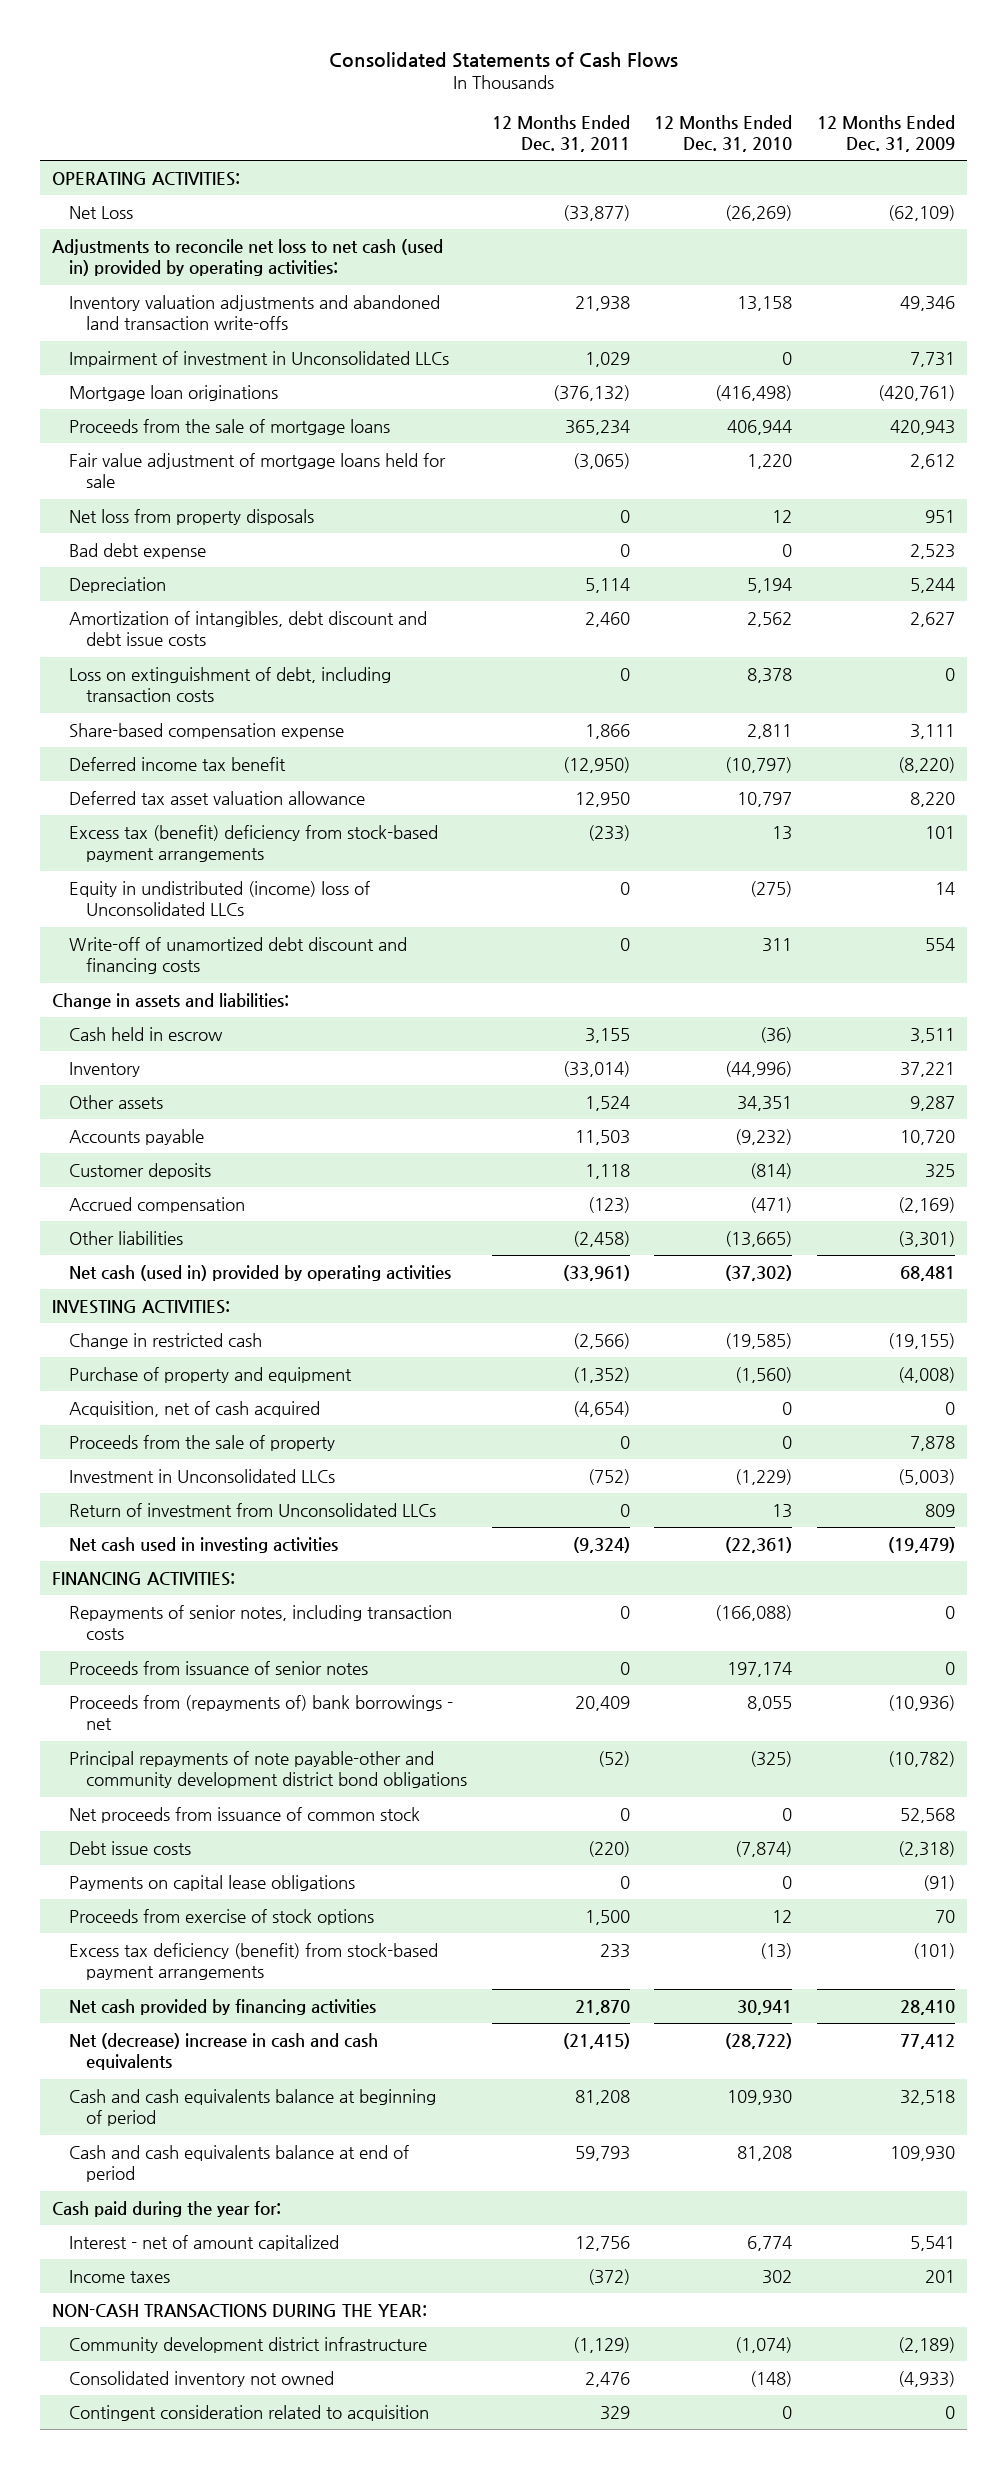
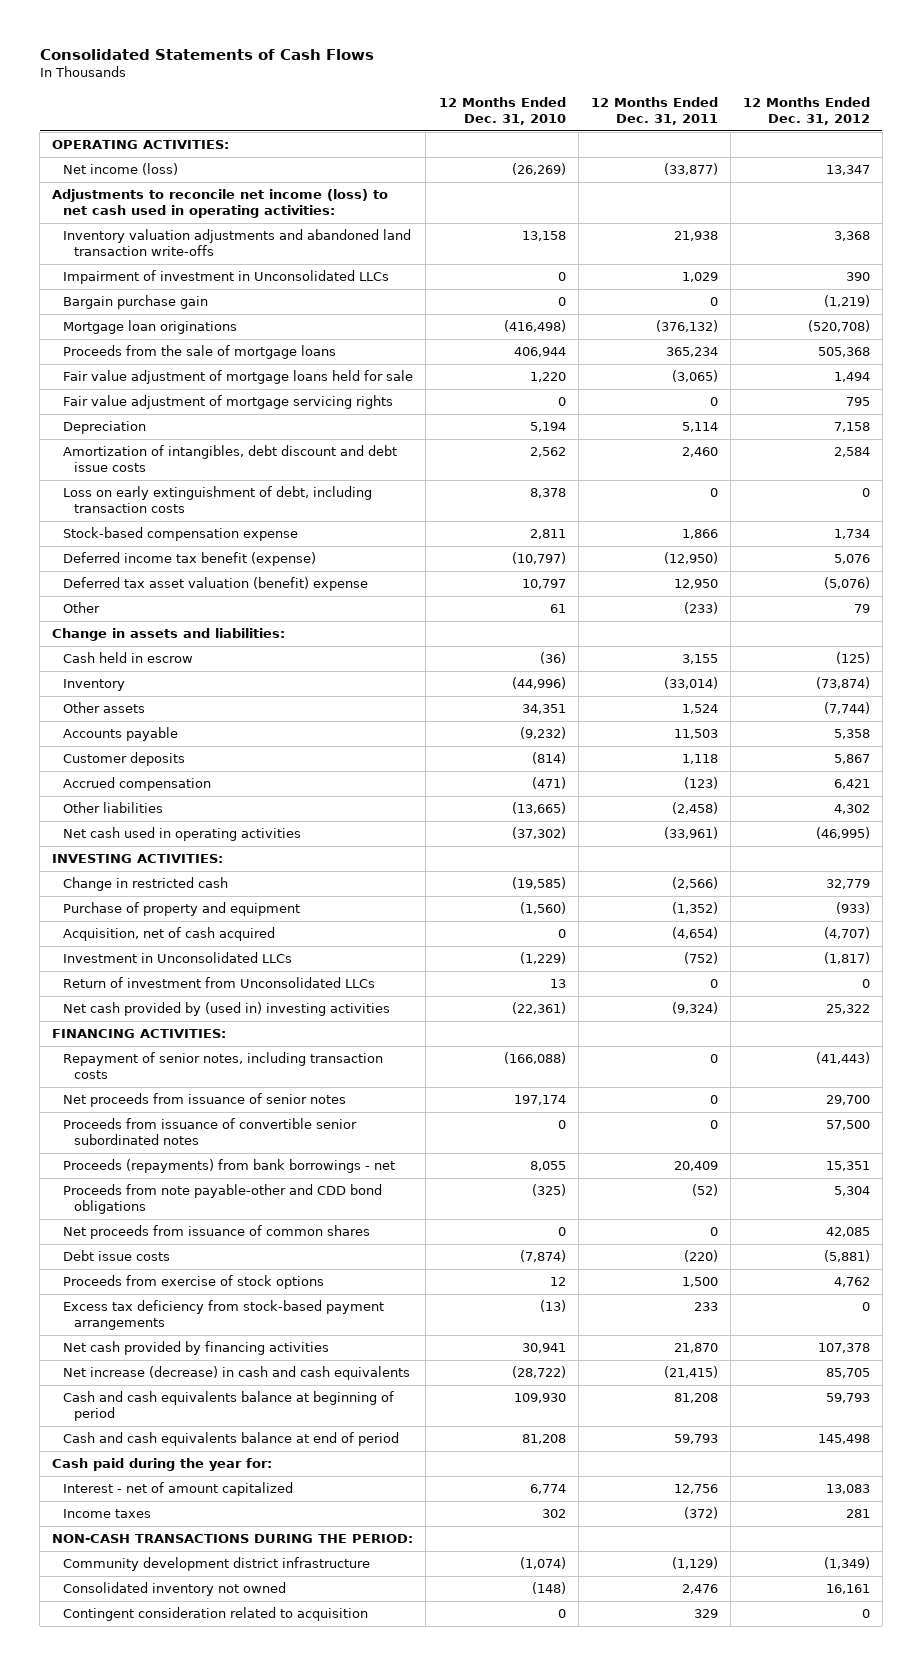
- | 12 Months Ended Dec. 31, 2011 | 12 Months Ended Dec. 31, 2010 | 12 Months Ended Dec. 31, 2009
+ | 12 Months Ended Dec. 31, 2010 | 12 Months Ended Dec. 31, 2011 | 12 Months Ended Dec. 31, 2012
- Net Loss | (33,877) | (26,269) | (62,109)
- Adjustments to reconcile net loss to net cash (used in) provided by operating activities:
+ Net income (loss) | (26,269) | (33,877) | 13,347
+ Adjustments to reconcile net income (loss) to net cash used in operating activities:
+ Bargain purchase gain | 0 | 0 | (1,219)
- Net loss from property disposals | 0 | 12 | 951
- Bad debt expense | 0 | 0 | 2,523
+ Fair value adjustment of mortgage servicing rights | 0 | 0 | 795
- Loss on extinguishment of debt, including transaction costs | 0 | 8,378 | 0
- Share-based compensation expense | 1,866 | 2,811 | 3,111
- Deferred income tax benefit | (12,950) | (10,797) | (8,220)
- Deferred tax asset valuation allowance | 12,950 | 10,797 | 8,220
- Excess tax (benefit) deficiency from stock-based payment arrangements | (233) | 13 | 101
- Equity in undistributed (income) loss of Unconsolidated LLCs | 0 | (275) | 14
- Write-off of unamortized debt discount and financing costs | 0 | 311 | 554
+ Loss on early extinguishment of debt, including transaction costs | 8,378 | 0 | 0
+ Stock-based compensation expense | 2,811 | 1,866 | 1,734
+ Deferred income tax benefit (expense) | (10,797) | (12,950) | 5,076
+ Deferred tax asset valuation (benefit) expense | 10,797 | 12,950 | (5,076)
+ Other | 61 | (233) | 79
- Net cash (used in) provided by operating activities | (33,961) | (37,302) | 68,481
+ Net cash used in operating activities | (37,302) | (33,961) | (46,995)
- Proceeds from the sale of property | 0 | 0 | 7,878
- Net cash used in investing activities | (9,324) | (22,361) | (19,479)
+ Net cash provided by (used in) investing activities | (22,361) | (9,324) | 25,322
- Repayments of senior notes, including transaction costs | 0 | (166,088) | 0
- Proceeds from issuance of senior notes | 0 | 197,174 | 0
- Proceeds from (repayments of) bank borrowings - net | 20,409 | 8,055 | (10,936)
- Principal repayments of note payable-other and community development district bond obligations | (52) | (325) | (10,782)
- Net proceeds from issuance of common stock | 0 | 0 | 52,568
+ Repayment of senior notes, including transaction costs | (166,088) | 0 | (41,443)
+ Net proceeds from issuance of senior notes | 197,174 | 0 | 29,700
+ Proceeds from issuance of convertible senior subordinated notes | 0 | 0 | 57,500
+ Proceeds (repayments) from bank borrowings - net | 8,055 | 20,409 | 15,351
+ Proceeds from note payable-other and CDD bond obligations | (325) | (52) | 5,304
+ Net proceeds from issuance of common shares | 0 | 0 | 42,085
- Payments on capital lease obligations | 0 | 0 | (91)
- Excess tax deficiency (benefit) from stock-based payment arrangements | 233 | (13) | (101)
+ Excess tax deficiency from stock-based payment arrangements | (13) | 233 | 0
- Net (decrease) increase in cash and cash equivalents | (21,415) | (28,722) | 77,412
+ Net increase (decrease) in cash and cash equivalents | (28,722) | (21,415) | 85,705
- NON-CASH TRANSACTIONS DURING THE YEAR:
+ NON-CASH TRANSACTIONS DURING THE PERIOD:

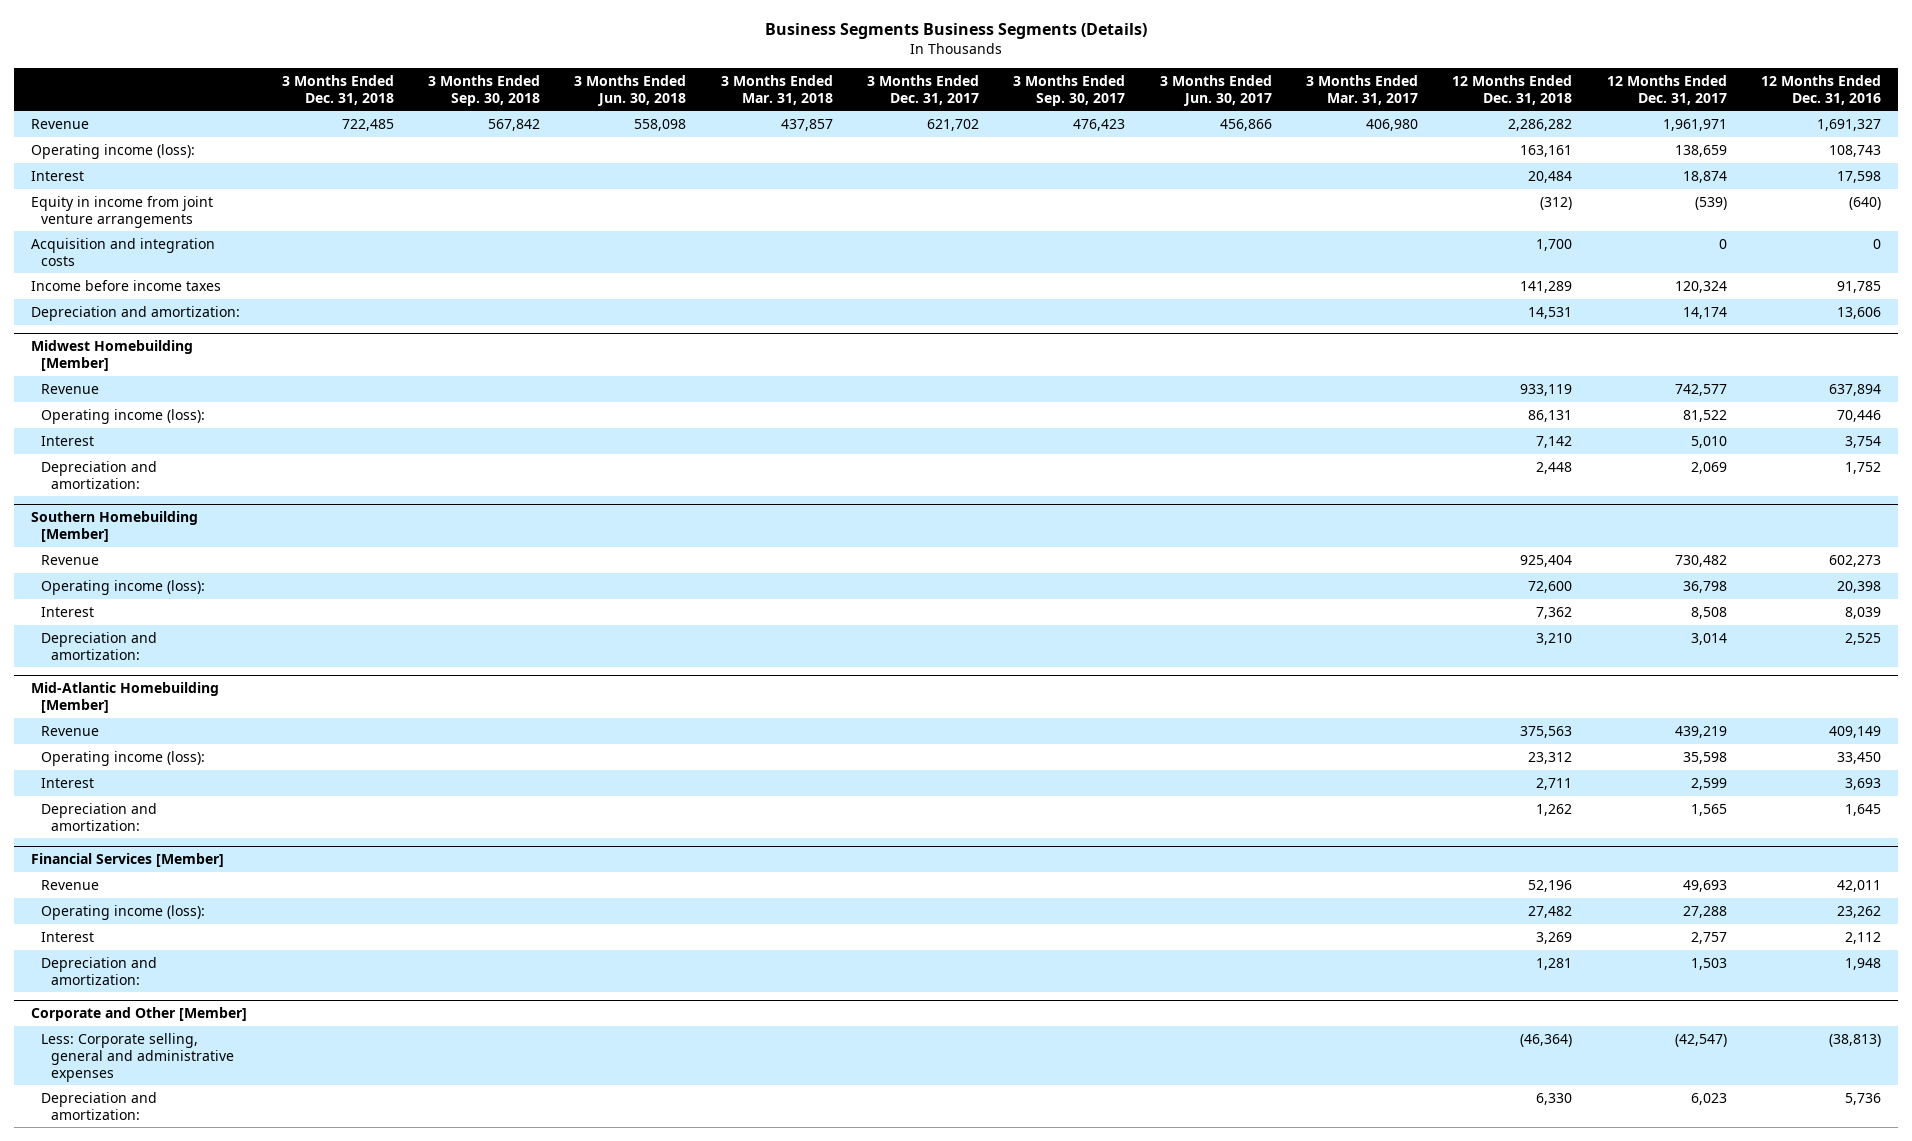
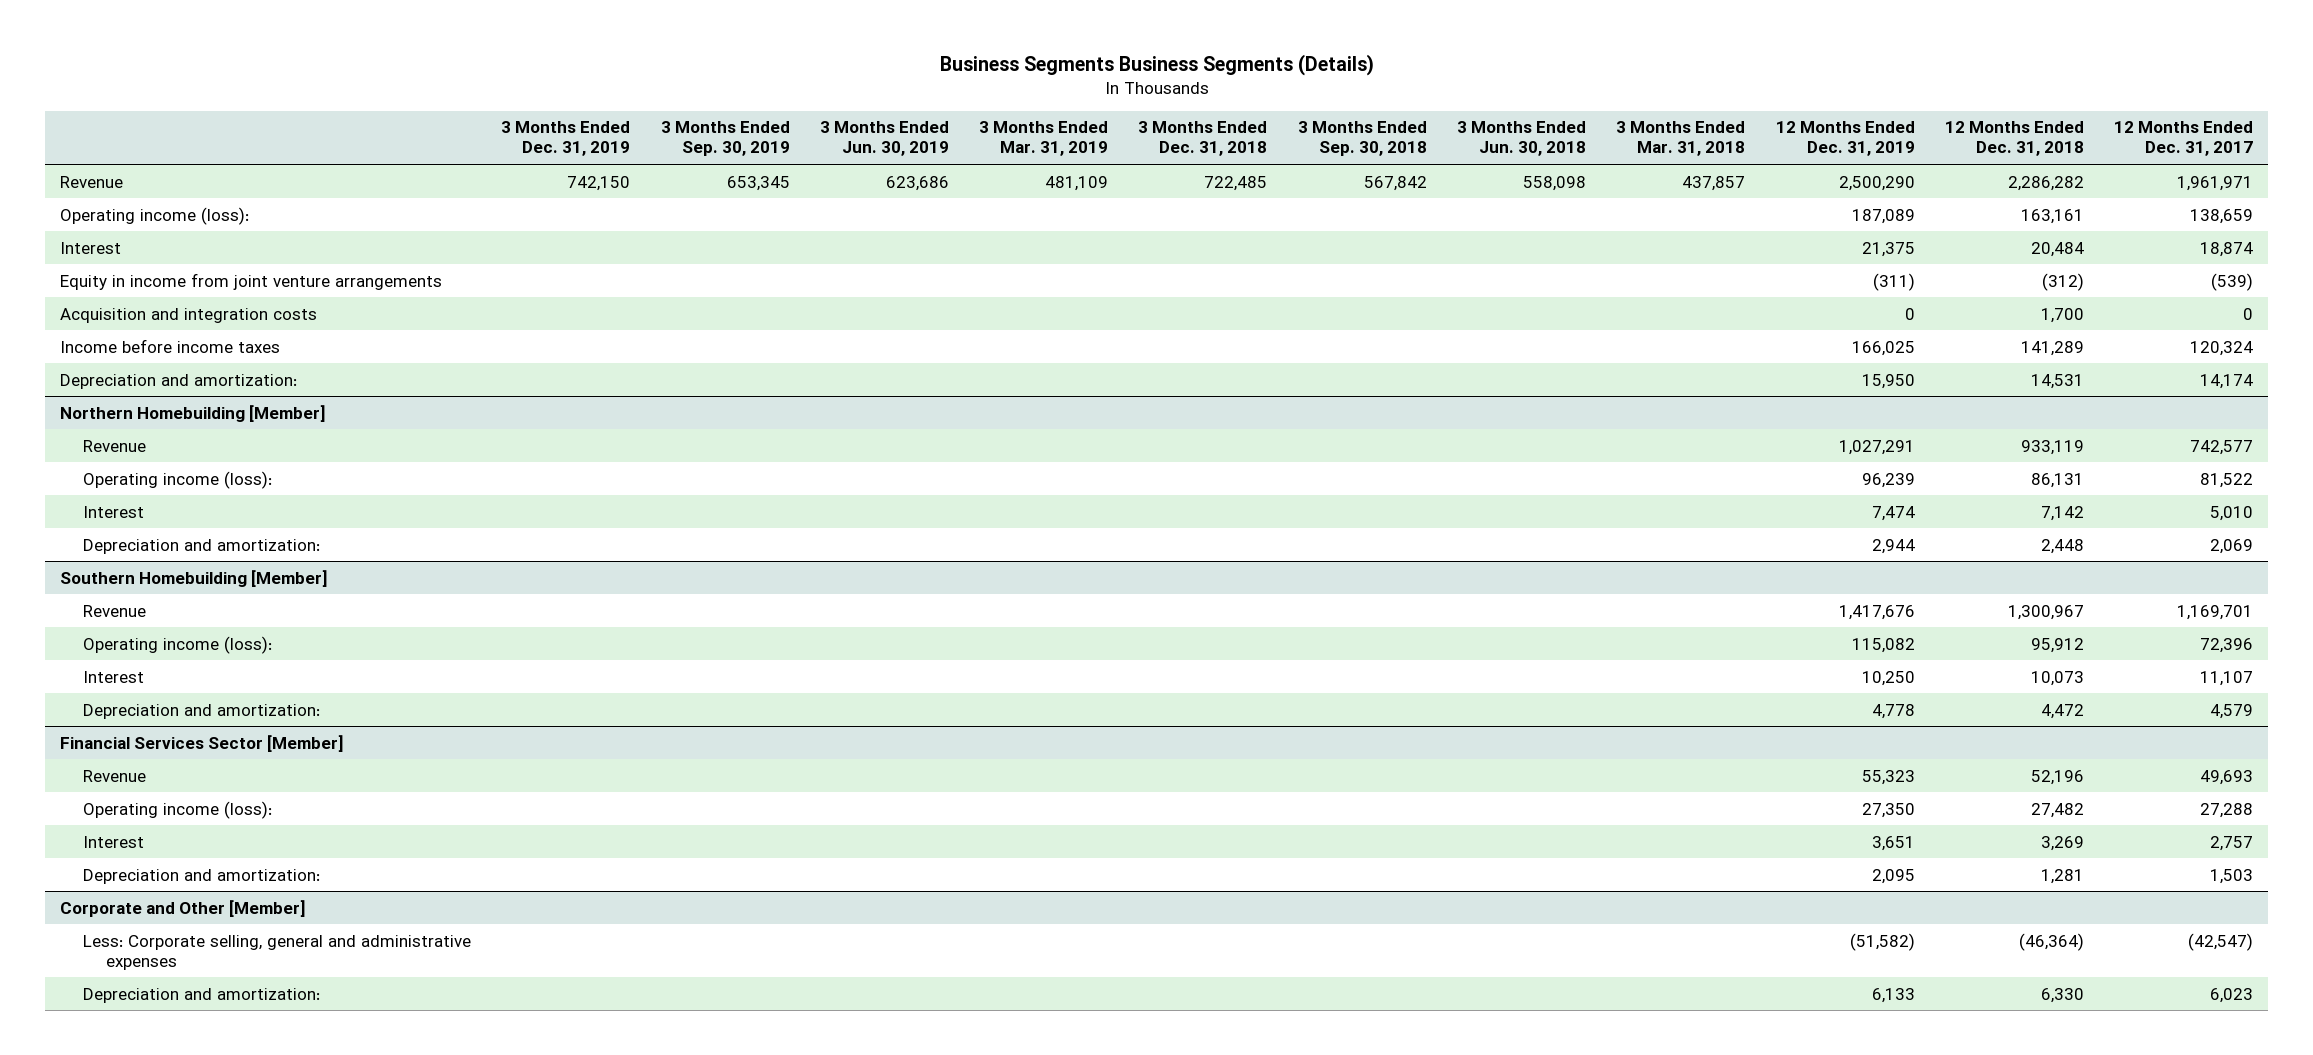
- | 3 Months Ended Dec. 31, 2018 | 3 Months Ended Sep. 30, 2018 | 3 Months Ended Jun. 30, 2018 | 3 Months Ended Mar. 31, 2018 | 3 Months Ended Dec. 31, 2017 | 3 Months Ended Sep. 30, 2017 | 3 Months Ended Jun. 30, 2017 | 3 Months Ended Mar. 31, 2017 | 12 Months Ended Dec. 31, 2018 | 12 Months Ended Dec. 31, 2017 | 12 Months Ended Dec. 31, 2016
+ | 3 Months Ended Dec. 31, 2019 | 3 Months Ended Sep. 30, 2019 | 3 Months Ended Jun. 30, 2019 | 3 Months Ended Mar. 31, 2019 | 3 Months Ended Dec. 31, 2018 | 3 Months Ended Sep. 30, 2018 | 3 Months Ended Jun. 30, 2018 | 3 Months Ended Mar. 31, 2018 | 12 Months Ended Dec. 31, 2019 | 12 Months Ended Dec. 31, 2018 | 12 Months Ended Dec. 31, 2017
- Midwest Homebuilding [Member]
+ Northern Homebuilding [Member]
@ Southern Homebuilding [Member]
- Revenue | | | | | | | | | 925,404 | 730,482 | 602,273
- Operating income (loss): | | | | | | | | | 72,600 | 36,798 | 20,398
- Interest | | | | | | | | | 7,362 | 8,508 | 8,039
- Depreciation and amortization: | | | | | | | | | 3,210 | 3,014 | 2,525
- Mid-Atlantic Homebuilding [Member]
- Revenue | | | | | | | | | 375,563 | 439,219 | 409,149
- Operating income (loss): | | | | | | | | | 23,312 | 35,598 | 33,450
- Interest | | | | | | | | | 2,711 | 2,599 | 3,693
- Depreciation and amortization: | | | | | | | | | 1,262 | 1,565 | 1,645
- Financial Services [Member]
@ Southern Homebuilding [Member]
+ Revenue | | | | | | | | | 1,417,676 | 1,300,967 | 1,169,701
+ Operating income (loss): | | | | | | | | | 115,082 | 95,912 | 72,396
+ Interest | | | | | | | | | 10,250 | 10,073 | 11,107
+ Depreciation and amortization: | | | | | | | | | 4,778 | 4,472 | 4,579
+ Financial Services Sector [Member]

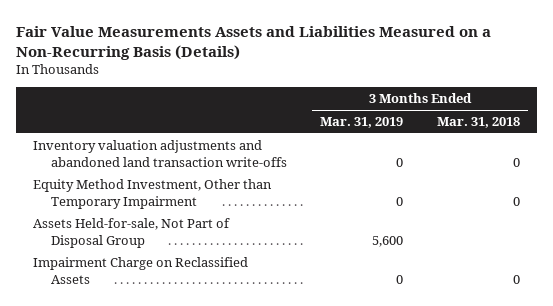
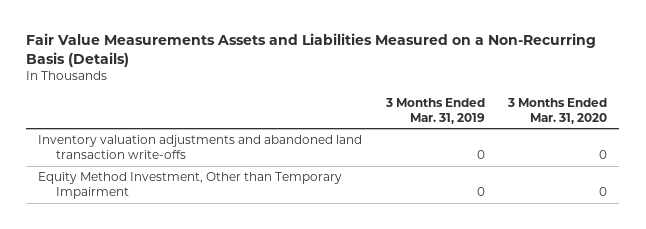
- | 3 Months Ended Mar. 31, 2019 | 3 Months Ended Mar. 31, 2018
+ | 3 Months Ended Mar. 31, 2019 | 3 Months Ended Mar. 31, 2020
- Assets Held-for-sale, Not Part of Disposal Group | 5,600 |
- Impairment Charge on Reclassified Assets | 0 | 0

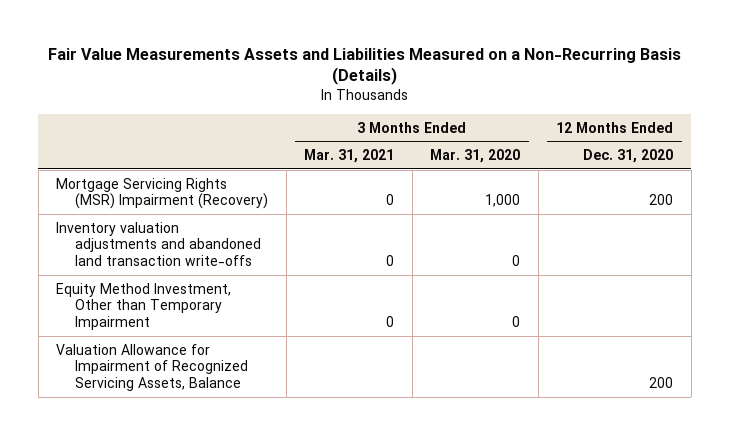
- | 3 Months Ended Mar. 31, 2019 | 3 Months Ended Mar. 31, 2020
+ | 3 Months Ended Mar. 31, 2021 | 3 Months Ended Mar. 31, 2020 | 12 Months Ended Dec. 31, 2020
+ Mortgage Servicing Rights (MSR) Impairment (Recovery) | 0 | 1,000 | 200
+ Valuation Allowance for Impairment of Recognized Servicing Assets, Balance | | | 200

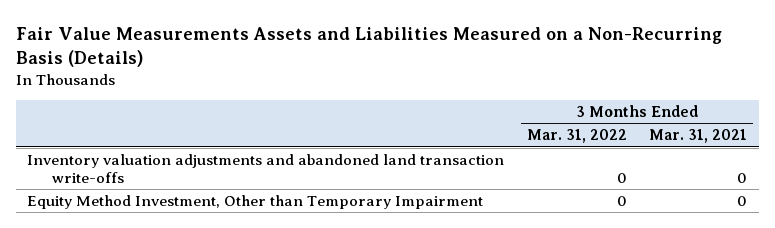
- | 3 Months Ended Mar. 31, 2021 | 3 Months Ended Mar. 31, 2020 | 12 Months Ended Dec. 31, 2020
+ | 3 Months Ended Mar. 31, 2022 | 3 Months Ended Mar. 31, 2021
- Mortgage Servicing Rights (MSR) Impairment (Recovery) | 0 | 1,000 | 200
- Valuation Allowance for Impairment of Recognized Servicing Assets, Balance | | | 200

